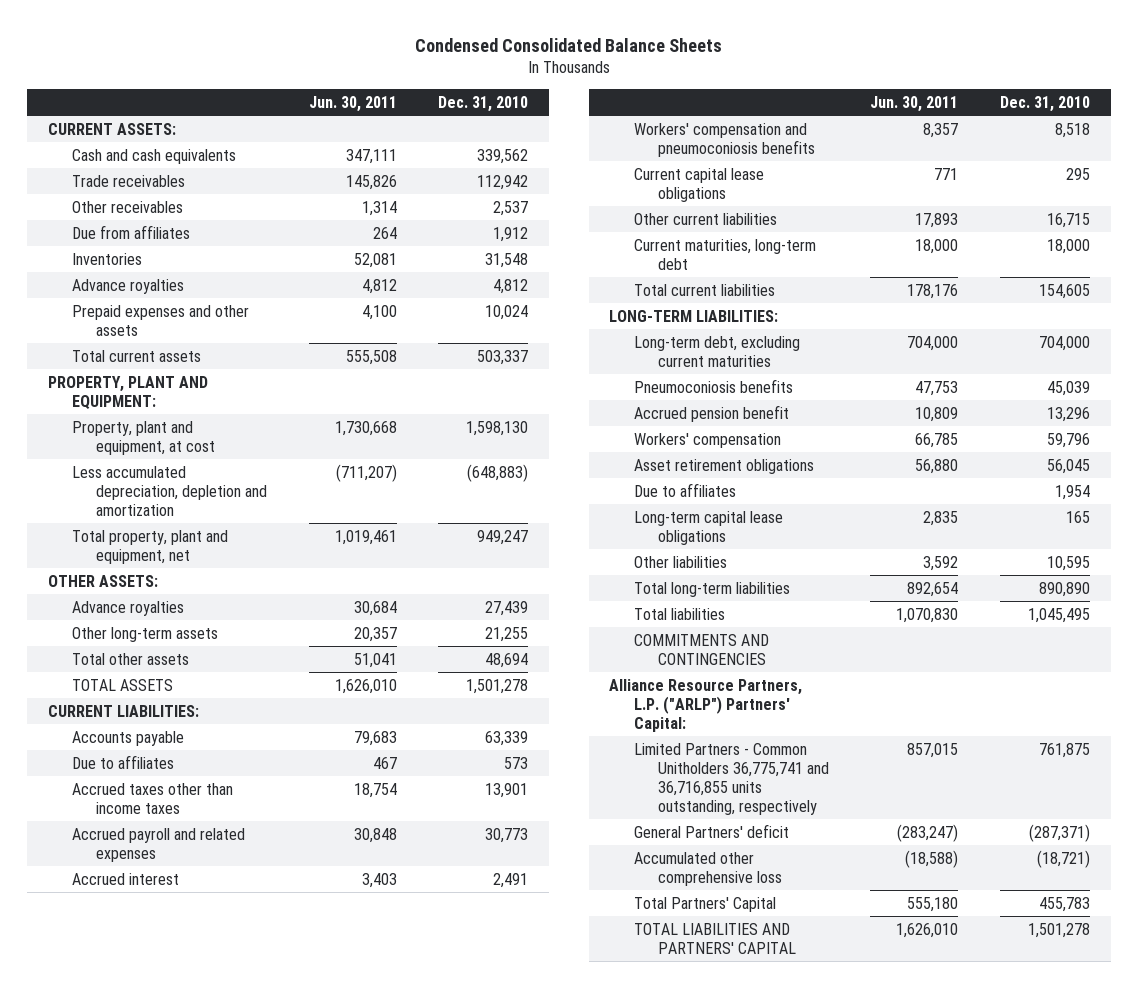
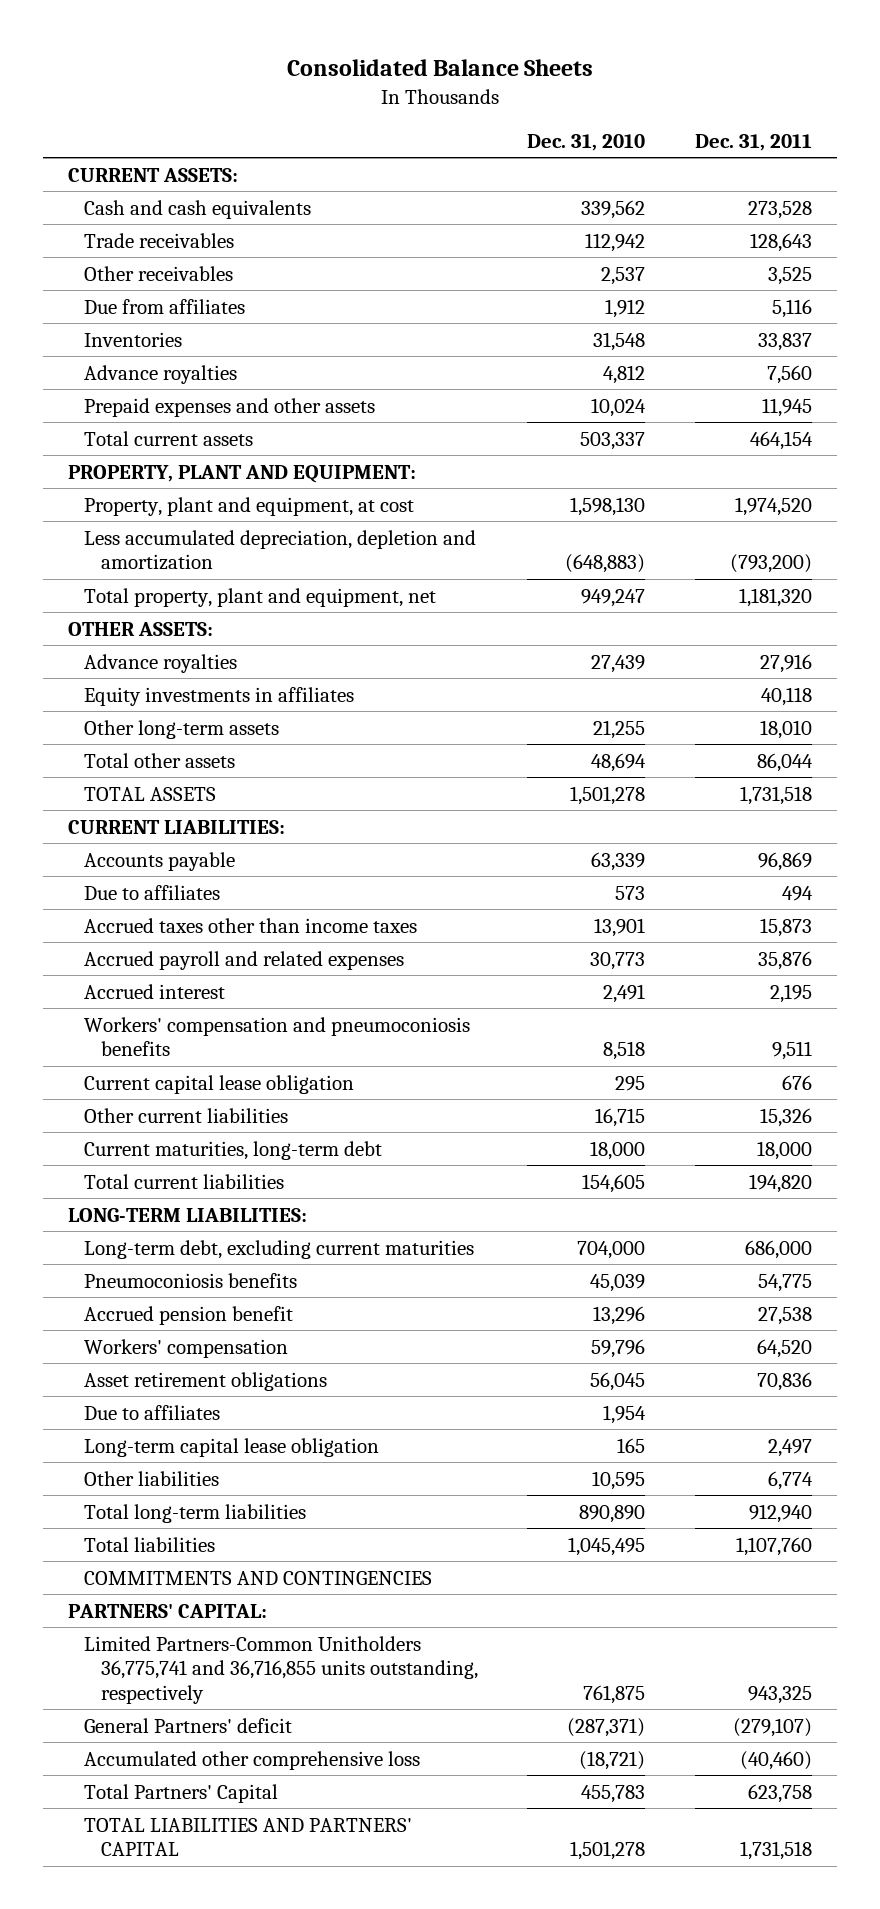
- Condensed Consolidated Balance Sheets
+ Consolidated Balance Sheets
- | Jun. 30, 2011 | Dec. 31, 2010
+ | Dec. 31, 2010 | Dec. 31, 2011
+ Equity investments in affiliates | | 40,118
- Current capital lease obligations | 771 | 295
+ Current capital lease obligation | 295 | 676
- Long-term capital lease obligations | 2,835 | 165
+ Long-term capital lease obligation | 165 | 2,497
- Alliance Resource Partners, L.P. ("ARLP") Partners' Capital:
- Limited Partners - Common Unitholders 36,775,741 and 36,716,855 units outstanding, respectively | 857,015 | 761,875
+ PARTNERS' CAPITAL:
+ Limited Partners-Common Unitholders 36,775,741 and 36,716,855 units outstanding, respectively | 761,875 | 943,325

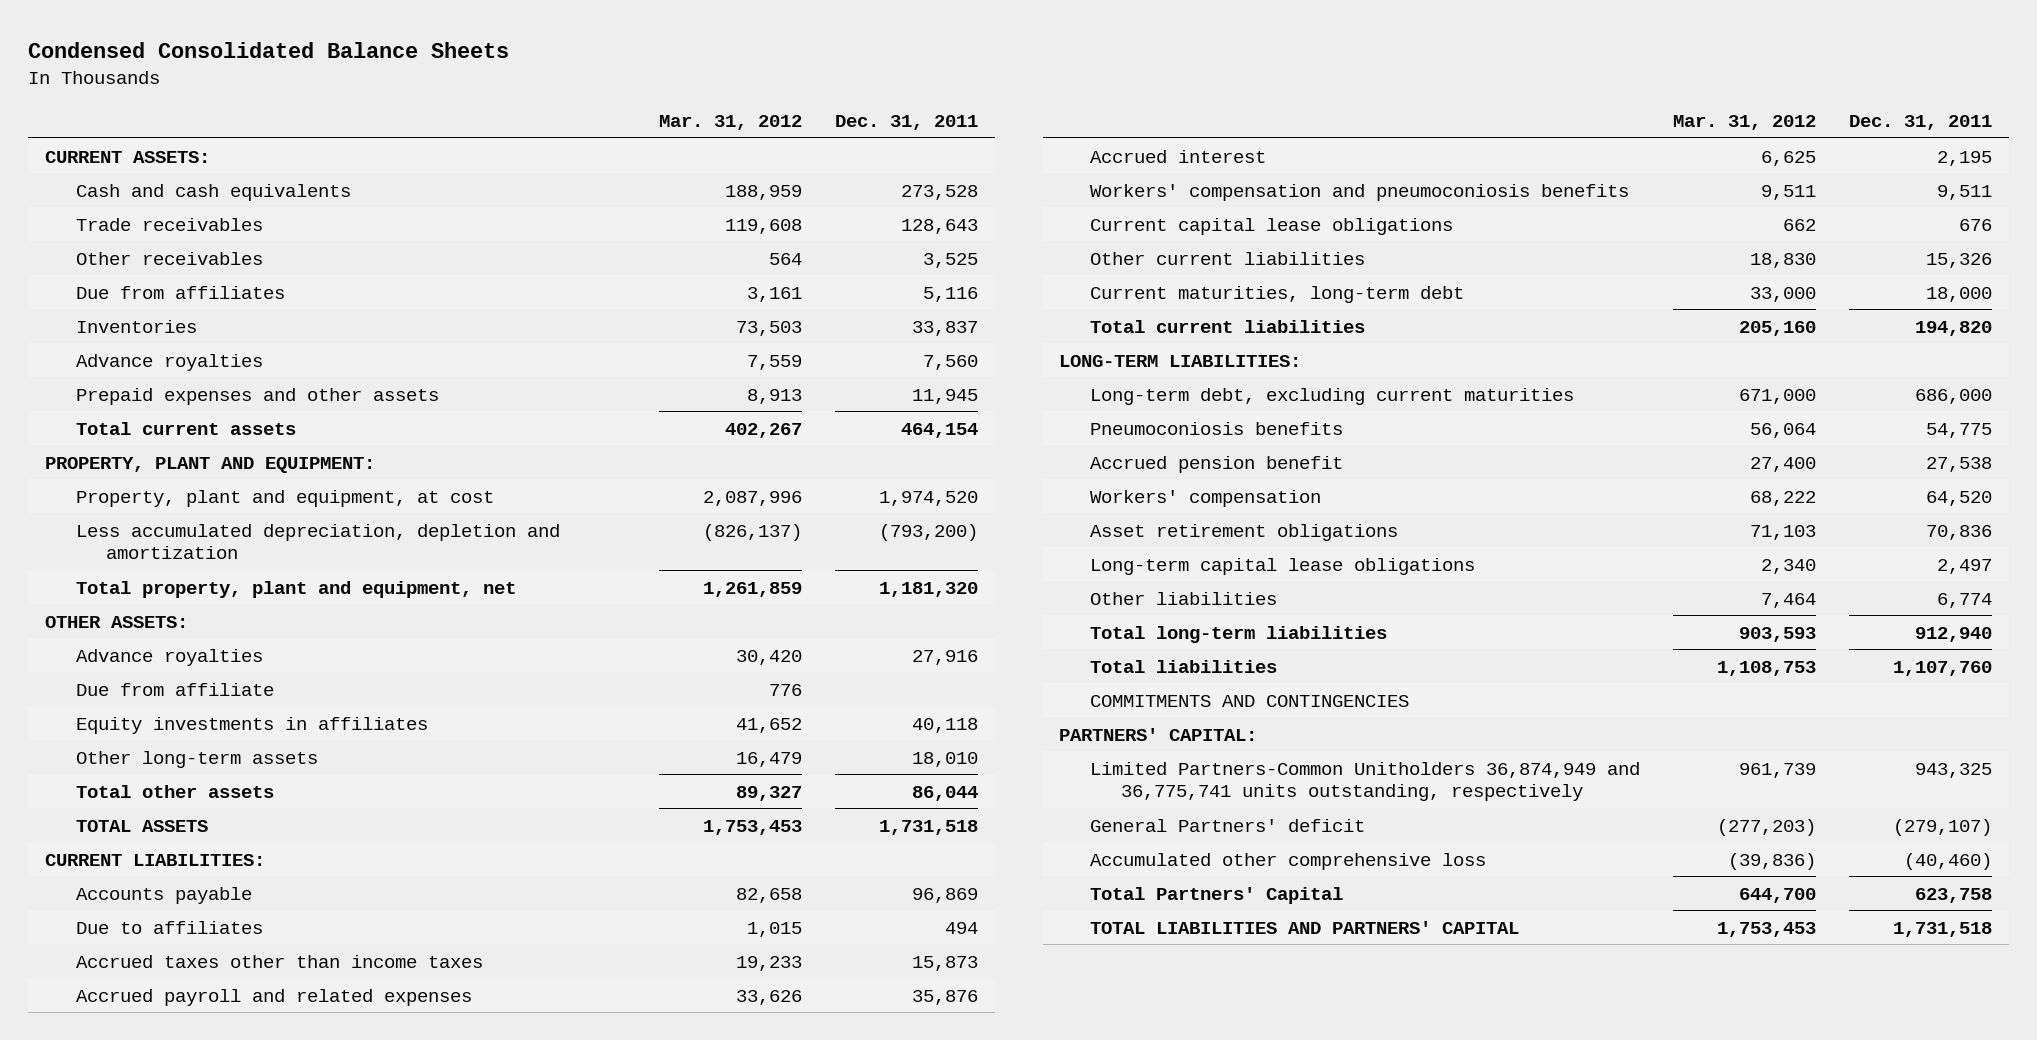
- Consolidated Balance Sheets
+ Condensed Consolidated Balance Sheets
- | Dec. 31, 2010 | Dec. 31, 2011
+ | Mar. 31, 2012 | Dec. 31, 2011
+ Due from affiliate | 776 |
- Current capital lease obligation | 295 | 676
+ Current capital lease obligations | 662 | 676
- Due to affiliates | 1,954 |
- Long-term capital lease obligation | 165 | 2,497
+ Long-term capital lease obligations | 2,340 | 2,497
- Limited Partners-Common Unitholders 36,775,741 and 36,716,855 units outstanding, respectively | 761,875 | 943,325
+ Limited Partners-Common Unitholders 36,874,949 and 36,775,741 units outstanding, respectively | 961,739 | 943,325

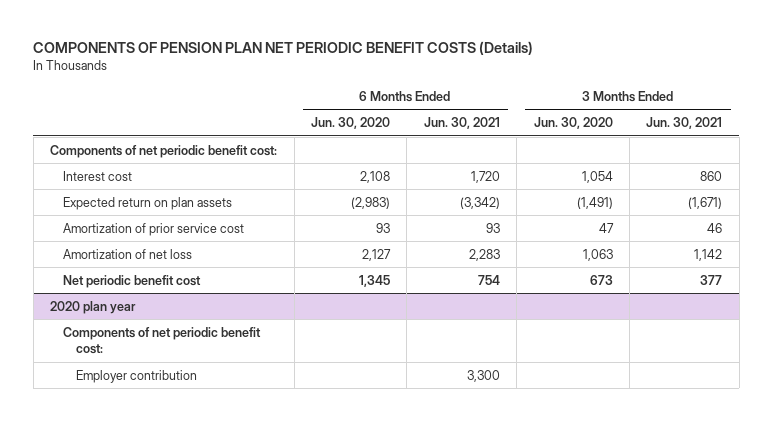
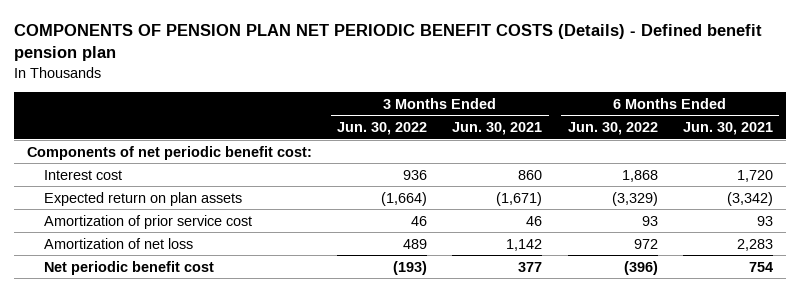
- COMPONENTS OF PENSION PLAN NET PERIODIC BENEFIT COSTS (Details)
+ COMPONENTS OF PENSION PLAN NET PERIODIC BENEFIT COSTS (Details) - Defined benefit pension plan
- | 6 Months Ended Jun. 30, 2020 | 6 Months Ended Jun. 30, 2021 | 3 Months Ended Jun. 30, 2020 | 3 Months Ended Jun. 30, 2021
+ | 3 Months Ended Jun. 30, 2022 | 3 Months Ended Jun. 30, 2021 | 6 Months Ended Jun. 30, 2022 | 6 Months Ended Jun. 30, 2021
- 2020 plan year
- Components of net periodic benefit cost:
- Employer contribution | | 3,300 | |

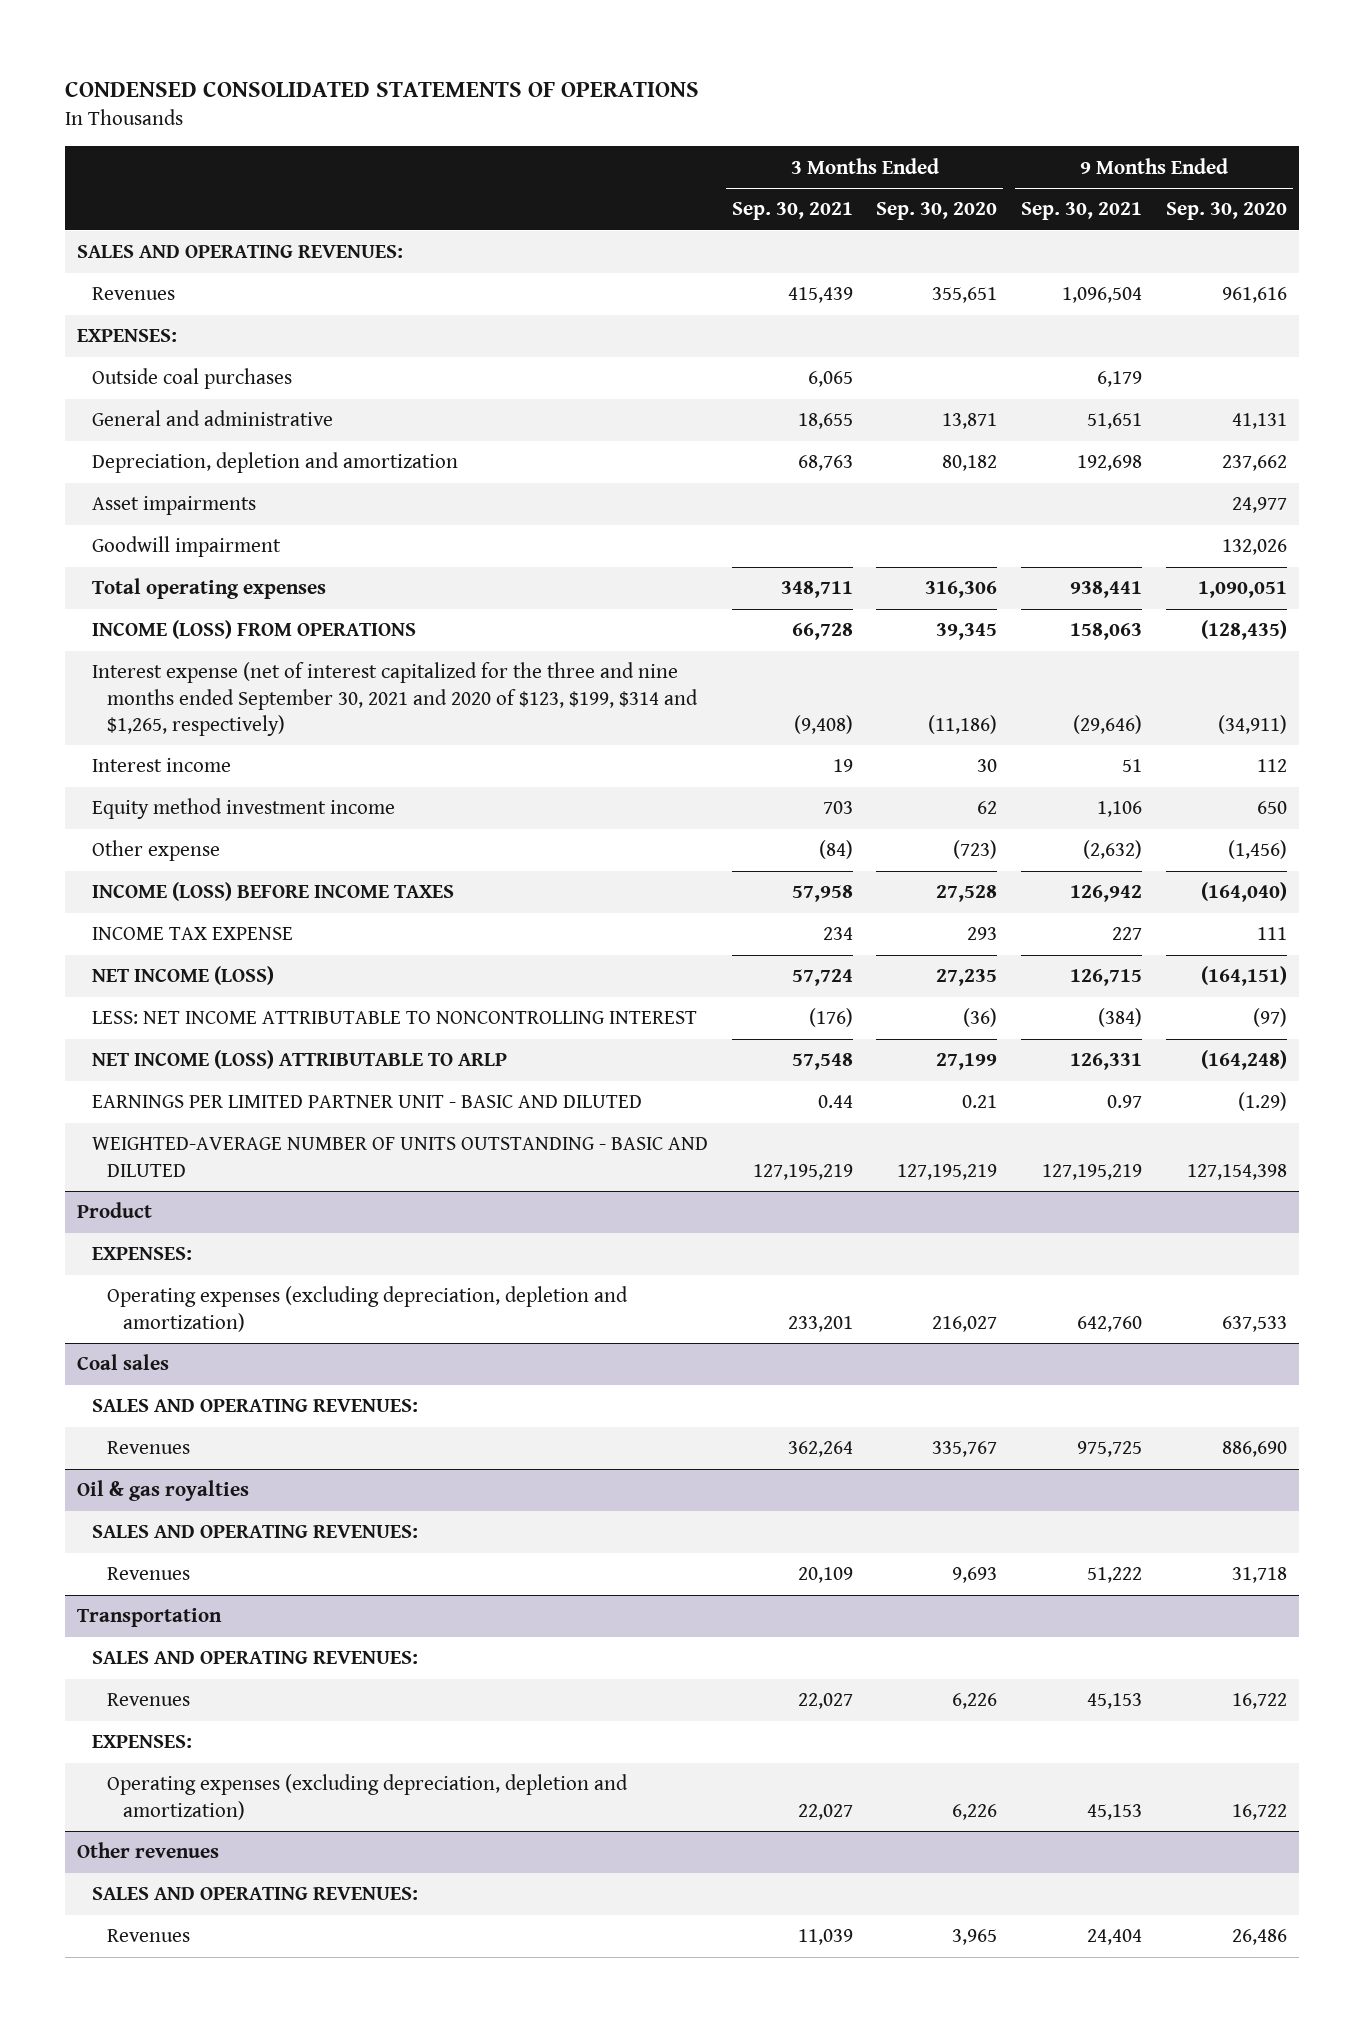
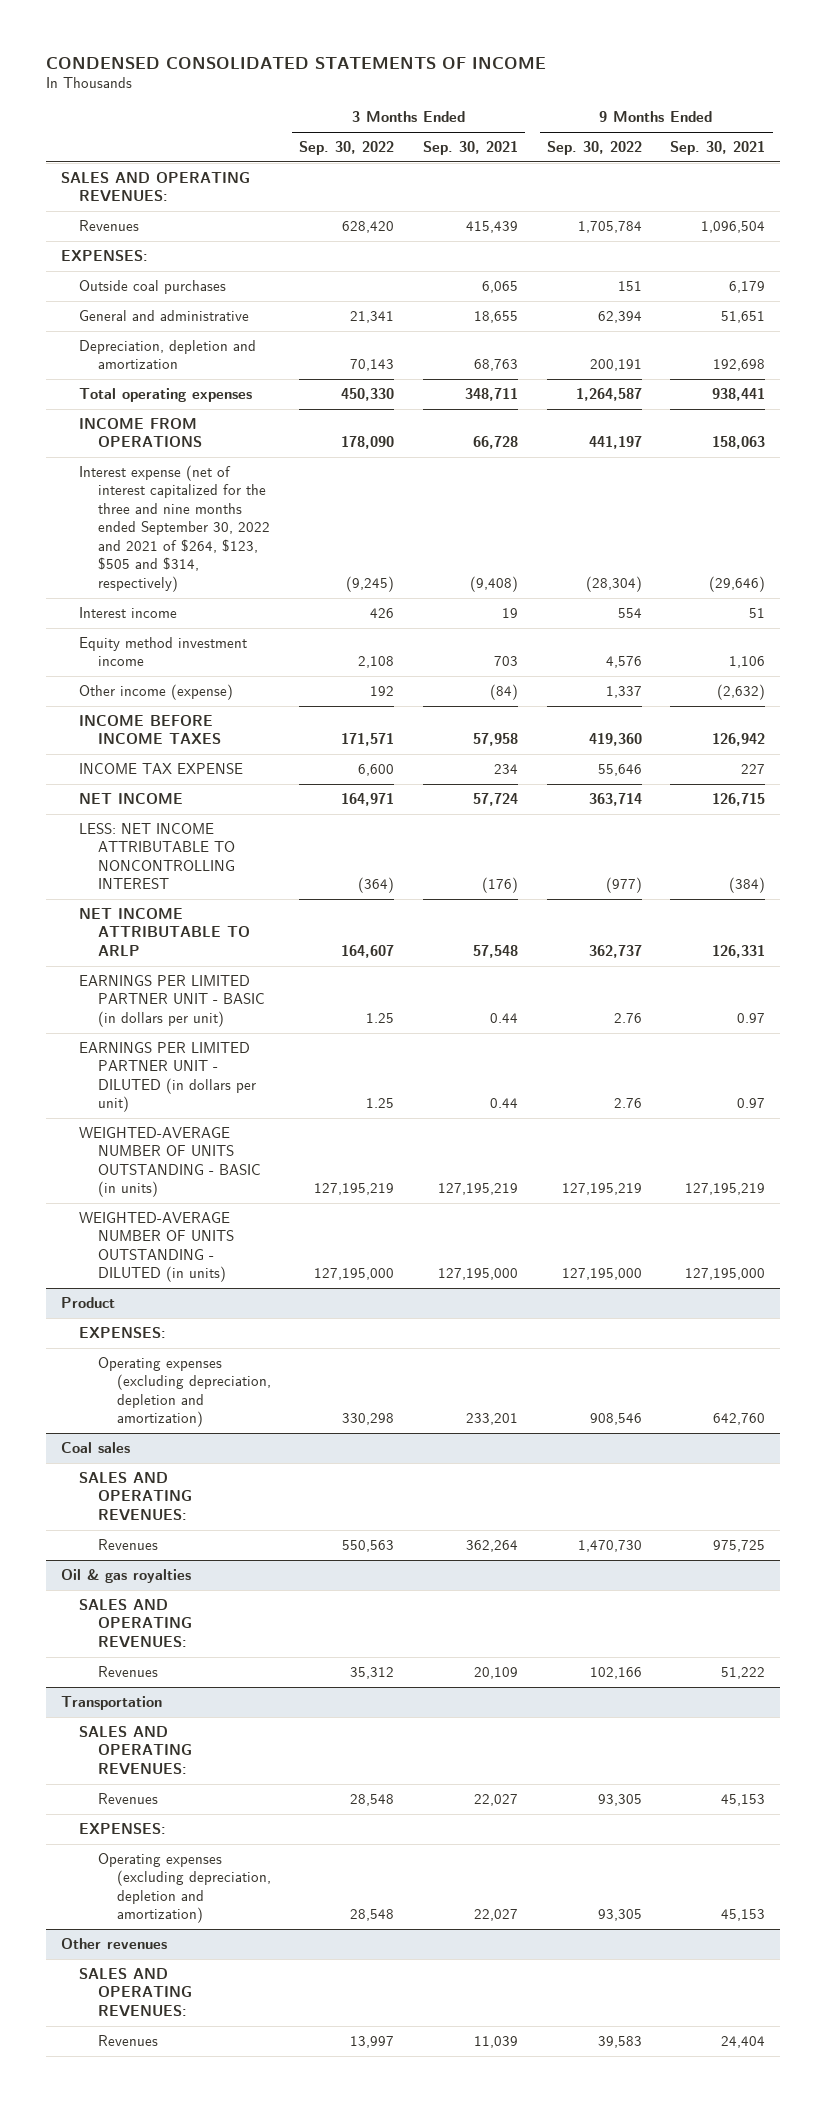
- CONDENSED CONSOLIDATED STATEMENTS OF OPERATIONS
+ CONDENSED CONSOLIDATED STATEMENTS OF INCOME
- | 3 Months Ended Sep. 30, 2021 | 3 Months Ended Sep. 30, 2020 | 9 Months Ended Sep. 30, 2021 | 9 Months Ended Sep. 30, 2020
+ | 3 Months Ended Sep. 30, 2022 | 3 Months Ended Sep. 30, 2021 | 9 Months Ended Sep. 30, 2022 | 9 Months Ended Sep. 30, 2021
- Asset impairments | | | | 24,977
- Goodwill impairment | | | | 132,026
- INCOME (LOSS) FROM OPERATIONS | 66,728 | 39,345 | 158,063 | (128,435)
- Interest expense (net of interest capitalized for the three and nine months ended September 30, 2021 and 2020 of $123, $199, $314 and $1,265, respectively) | (9,408) | (11,186) | (29,646) | (34,911)
+ INCOME FROM OPERATIONS | 178,090 | 66,728 | 441,197 | 158,063
+ Interest expense (net of interest capitalized for the three and nine months ended September 30, 2022 and 2021 of $264, $123, $505 and $314, respectively) | (9,245) | (9,408) | (28,304) | (29,646)
- Other expense | (84) | (723) | (2,632) | (1,456)
- INCOME (LOSS) BEFORE INCOME TAXES | 57,958 | 27,528 | 126,942 | (164,040)
+ Other income (expense) | 192 | (84) | 1,337 | (2,632)
+ INCOME BEFORE INCOME TAXES | 171,571 | 57,958 | 419,360 | 126,942
- NET INCOME (LOSS) | 57,724 | 27,235 | 126,715 | (164,151)
+ NET INCOME | 164,971 | 57,724 | 363,714 | 126,715
- NET INCOME (LOSS) ATTRIBUTABLE TO ARLP | 57,548 | 27,199 | 126,331 | (164,248)
- EARNINGS PER LIMITED PARTNER UNIT - BASIC AND DILUTED | 0.44 | 0.21 | 0.97 | (1.29)
- WEIGHTED-AVERAGE NUMBER OF UNITS OUTSTANDING - BASIC AND DILUTED | 127,195,219 | 127,195,219 | 127,195,219 | 127,154,398
+ NET INCOME ATTRIBUTABLE TO ARLP | 164,607 | 57,548 | 362,737 | 126,331
+ EARNINGS PER LIMITED PARTNER UNIT - BASIC (in dollars per unit) | 1.25 | 0.44 | 2.76 | 0.97
+ EARNINGS PER LIMITED PARTNER UNIT - DILUTED (in dollars per unit) | 1.25 | 0.44 | 2.76 | 0.97
+ WEIGHTED-AVERAGE NUMBER OF UNITS OUTSTANDING - BASIC (in units) | 127,195,219 | 127,195,219 | 127,195,219 | 127,195,219
+ WEIGHTED-AVERAGE NUMBER OF UNITS OUTSTANDING - DILUTED (in units) | 127,195,000 | 127,195,000 | 127,195,000 | 127,195,000

